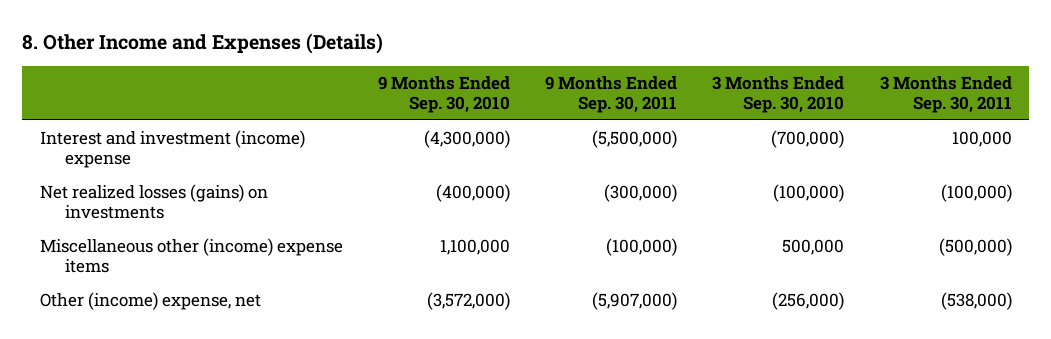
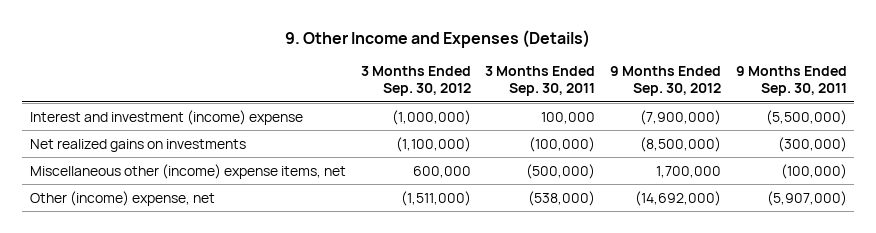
- 8. Other Income and Expenses (Details)
+ 9. Other Income and Expenses (Details)
- | 9 Months Ended Sep. 30, 2010 | 9 Months Ended Sep. 30, 2011 | 3 Months Ended Sep. 30, 2010 | 3 Months Ended Sep. 30, 2011
+ | 3 Months Ended Sep. 30, 2012 | 3 Months Ended Sep. 30, 2011 | 9 Months Ended Sep. 30, 2012 | 9 Months Ended Sep. 30, 2011
- Net realized losses (gains) on investments | (400,000) | (300,000) | (100,000) | (100,000)
- Miscellaneous other (income) expense items | 1,100,000 | (100,000) | 500,000 | (500,000)
+ Net realized gains on investments | (1,100,000) | (100,000) | (8,500,000) | (300,000)
+ Miscellaneous other (income) expense items, net | 600,000 | (500,000) | 1,700,000 | (100,000)

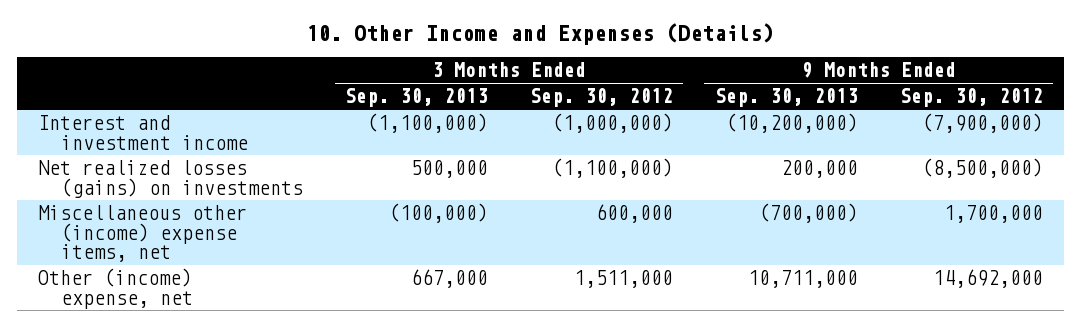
- 9. Other Income and Expenses (Details)
+ 10. Other Income and Expenses (Details)
- | 3 Months Ended Sep. 30, 2012 | 3 Months Ended Sep. 30, 2011 | 9 Months Ended Sep. 30, 2012 | 9 Months Ended Sep. 30, 2011
+ | 3 Months Ended Sep. 30, 2013 | 3 Months Ended Sep. 30, 2012 | 9 Months Ended Sep. 30, 2013 | 9 Months Ended Sep. 30, 2012
- Interest and investment (income) expense | (1,000,000) | 100,000 | (7,900,000) | (5,500,000)
- Net realized gains on investments | (1,100,000) | (100,000) | (8,500,000) | (300,000)
+ Interest and investment income | (1,100,000) | (1,000,000) | (10,200,000) | (7,900,000)
+ Net realized losses (gains) on investments | 500,000 | (1,100,000) | 200,000 | (8,500,000)
- Other (income) expense, net | (1,511,000) | (538,000) | (14,692,000) | (5,907,000)
+ Other (income) expense, net | 667,000 | 1,511,000 | 10,711,000 | 14,692,000

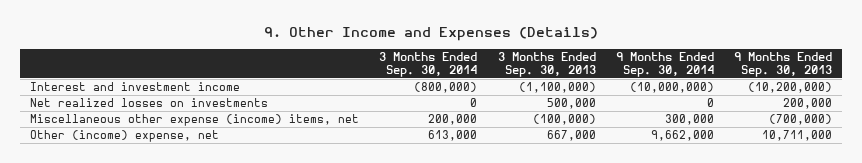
- 10. Other Income and Expenses (Details)
+ 9. Other Income and Expenses (Details)
- | 3 Months Ended Sep. 30, 2013 | 3 Months Ended Sep. 30, 2012 | 9 Months Ended Sep. 30, 2013 | 9 Months Ended Sep. 30, 2012
+ | 3 Months Ended Sep. 30, 2014 | 3 Months Ended Sep. 30, 2013 | 9 Months Ended Sep. 30, 2014 | 9 Months Ended Sep. 30, 2013
- Net realized losses (gains) on investments | 500,000 | (1,100,000) | 200,000 | (8,500,000)
- Miscellaneous other (income) expense items, net | (100,000) | 600,000 | (700,000) | 1,700,000
+ Net realized losses on investments | 0 | 500,000 | 0 | 200,000
+ Miscellaneous other expense (income) items, net | 200,000 | (100,000) | 300,000 | (700,000)

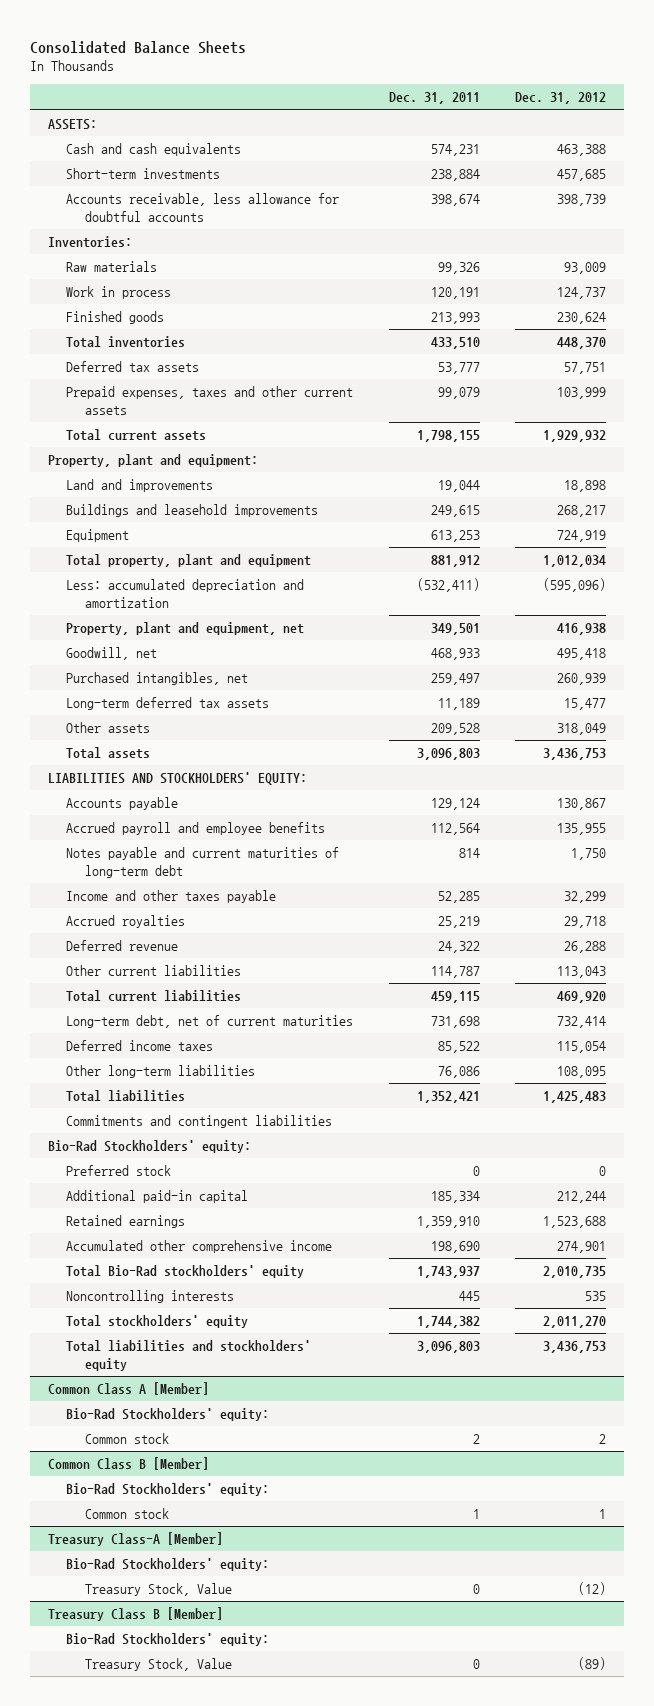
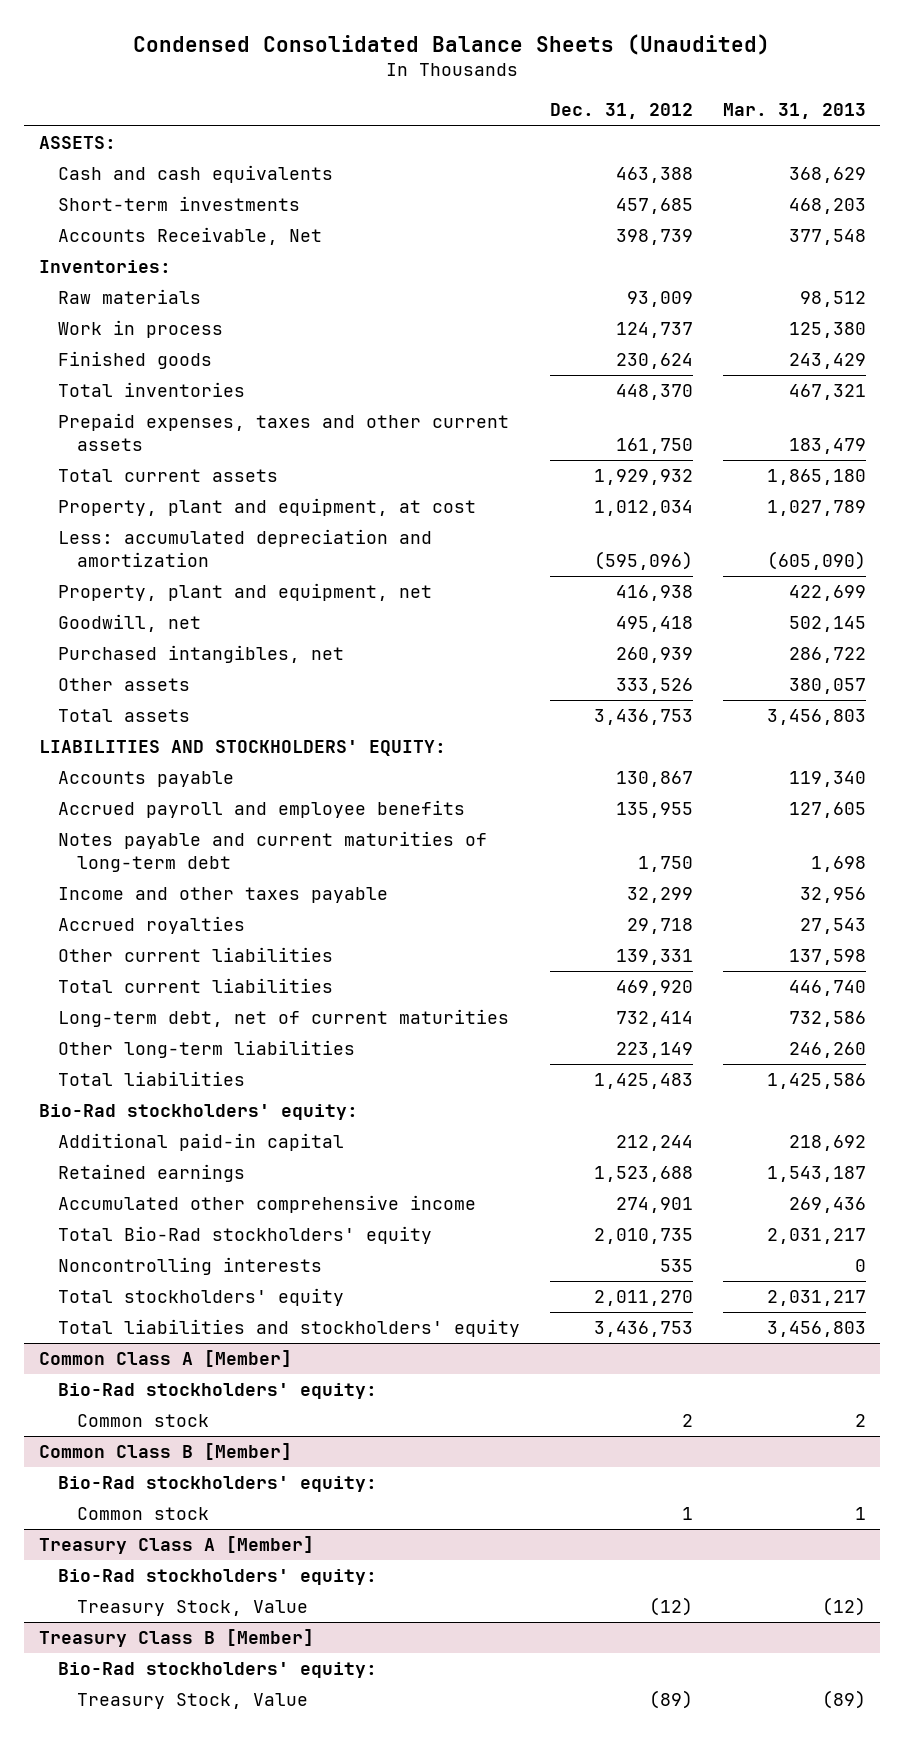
- Consolidated Balance Sheets
+ Condensed Consolidated Balance Sheets (Unaudited)
- | Dec. 31, 2011 | Dec. 31, 2012
+ | Dec. 31, 2012 | Mar. 31, 2013
- Accounts receivable, less allowance for doubtful accounts | 398,674 | 398,739
+ Accounts Receivable, Net | 398,739 | 377,548
- Deferred tax assets | 53,777 | 57,751
- Prepaid expenses, taxes and other current assets | 99,079 | 103,999
+ Prepaid expenses, taxes and other current assets | 161,750 | 183,479
- Property, plant and equipment:
- Land and improvements | 19,044 | 18,898
- Buildings and leasehold improvements | 249,615 | 268,217
- Equipment | 613,253 | 724,919
- Total property, plant and equipment | 881,912 | 1,012,034
+ Property, plant and equipment, at cost | 1,012,034 | 1,027,789
- Long-term deferred tax assets | 11,189 | 15,477
- Other assets | 209,528 | 318,049
+ Other assets | 333,526 | 380,057
- Deferred revenue | 24,322 | 26,288
- Other current liabilities | 114,787 | 113,043
+ Other current liabilities | 139,331 | 137,598
- Deferred income taxes | 85,522 | 115,054
- Other long-term liabilities | 76,086 | 108,095
+ Other long-term liabilities | 223,149 | 246,260
- Commitments and contingent liabilities
- Bio-Rad Stockholders' equity:
- Preferred stock | 0 | 0
+ Bio-Rad stockholders' equity:
@ Common Class A [Member]
- Bio-Rad Stockholders' equity:
+ Bio-Rad stockholders' equity:
@ Common Class B [Member]
- Bio-Rad Stockholders' equity:
+ Bio-Rad stockholders' equity:
- Treasury Class-A [Member]
- Bio-Rad Stockholders' equity:
+ Treasury Class A [Member]
+ Bio-Rad stockholders' equity:
@ Treasury Class B [Member]
- Bio-Rad Stockholders' equity:
+ Bio-Rad stockholders' equity:

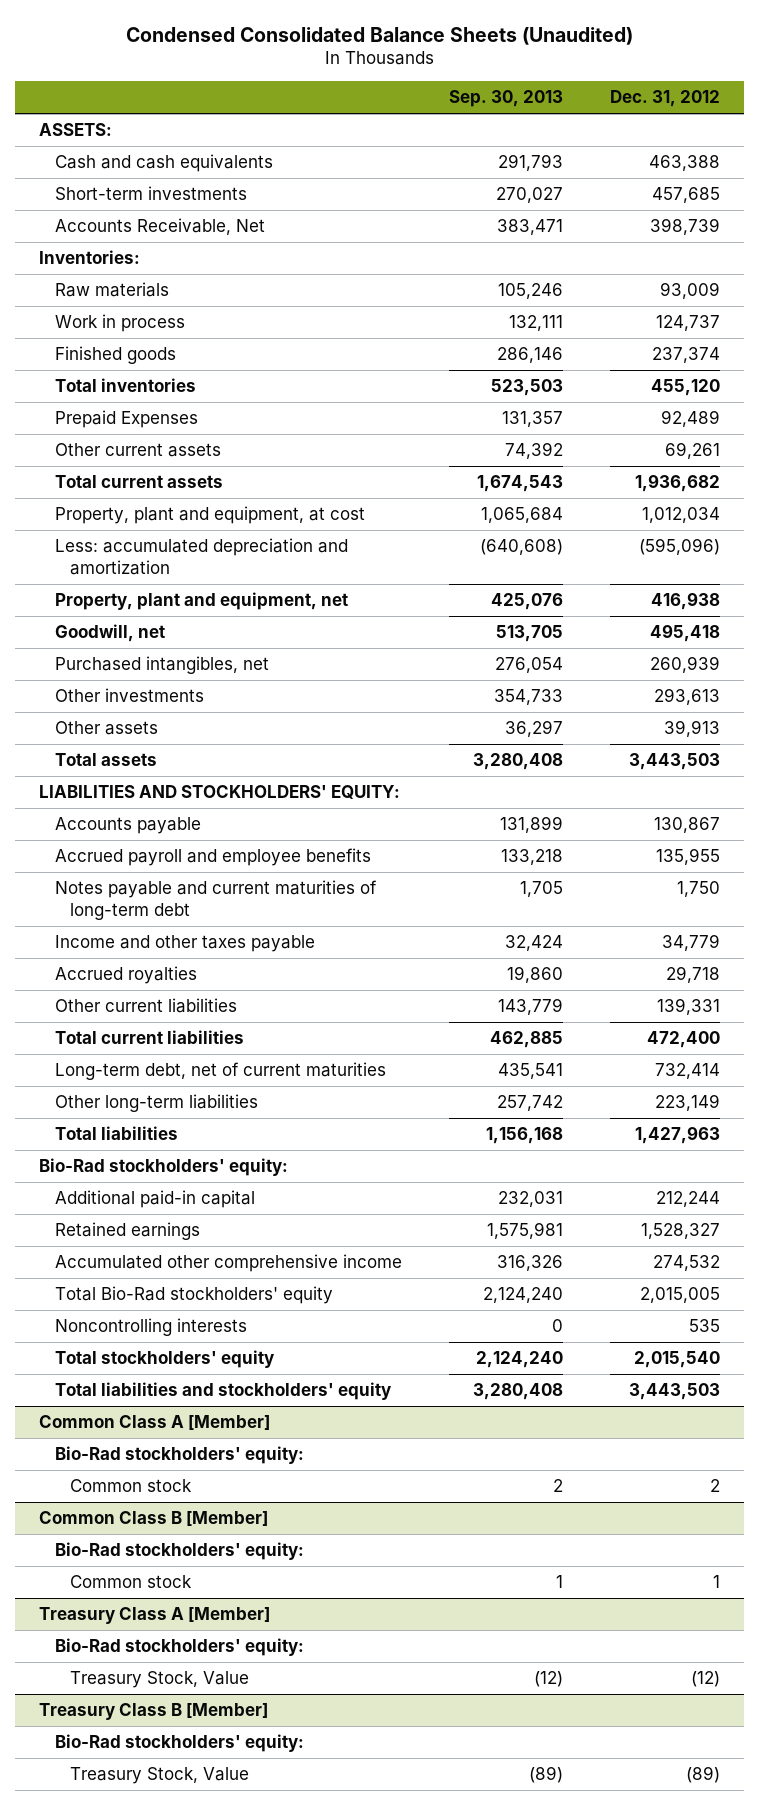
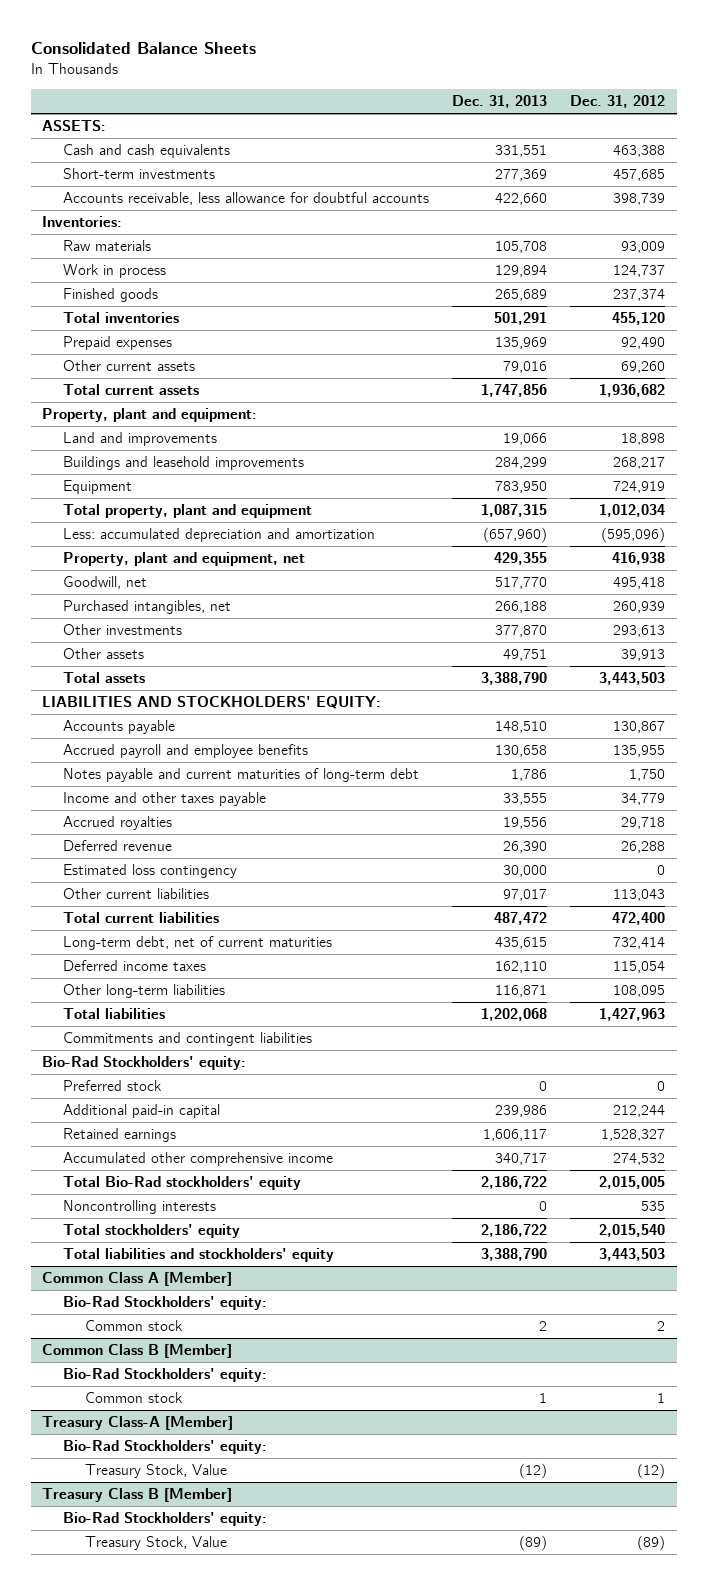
- Condensed Consolidated Balance Sheets (Unaudited)
+ Consolidated Balance Sheets
- | Sep. 30, 2013 | Dec. 31, 2012
+ | Dec. 31, 2013 | Dec. 31, 2012
- Accounts Receivable, Net | 383,471 | 398,739
+ Accounts receivable, less allowance for doubtful accounts | 422,660 | 398,739
- Prepaid Expenses | 131,357 | 92,489
- Other current assets | 74,392 | 69,261
+ Prepaid expenses | 135,969 | 92,490
+ Other current assets | 79,016 | 69,260
- Property, plant and equipment, at cost | 1,065,684 | 1,012,034
+ Property, plant and equipment:
+ Land and improvements | 19,066 | 18,898
+ Buildings and leasehold improvements | 284,299 | 268,217
+ Equipment | 783,950 | 724,919
+ Total property, plant and equipment | 1,087,315 | 1,012,034
- Other current liabilities | 143,779 | 139,331
+ Deferred revenue | 26,390 | 26,288
+ Estimated loss contingency | 30,000 | 0
+ Other current liabilities | 97,017 | 113,043
- Other long-term liabilities | 257,742 | 223,149
+ Deferred income taxes | 162,110 | 115,054
+ Other long-term liabilities | 116,871 | 108,095
- Bio-Rad stockholders' equity:
+ Commitments and contingent liabilities
+ Bio-Rad Stockholders' equity:
+ Preferred stock | 0 | 0
@ Common Class A [Member]
- Bio-Rad stockholders' equity:
+ Bio-Rad Stockholders' equity:
@ Common Class B [Member]
- Bio-Rad stockholders' equity:
+ Bio-Rad Stockholders' equity:
- Treasury Class A [Member]
- Bio-Rad stockholders' equity:
+ Treasury Class-A [Member]
+ Bio-Rad Stockholders' equity:
@ Treasury Class B [Member]
- Bio-Rad stockholders' equity:
+ Bio-Rad Stockholders' equity:

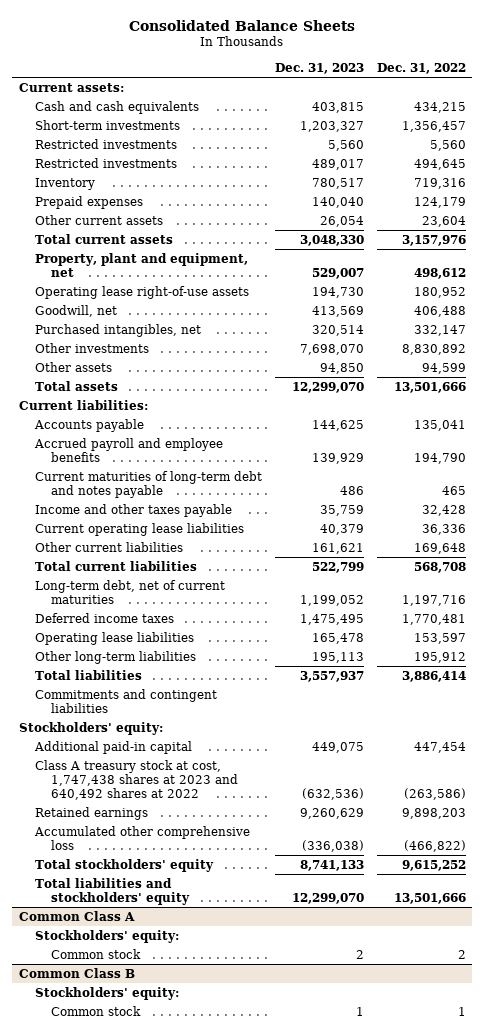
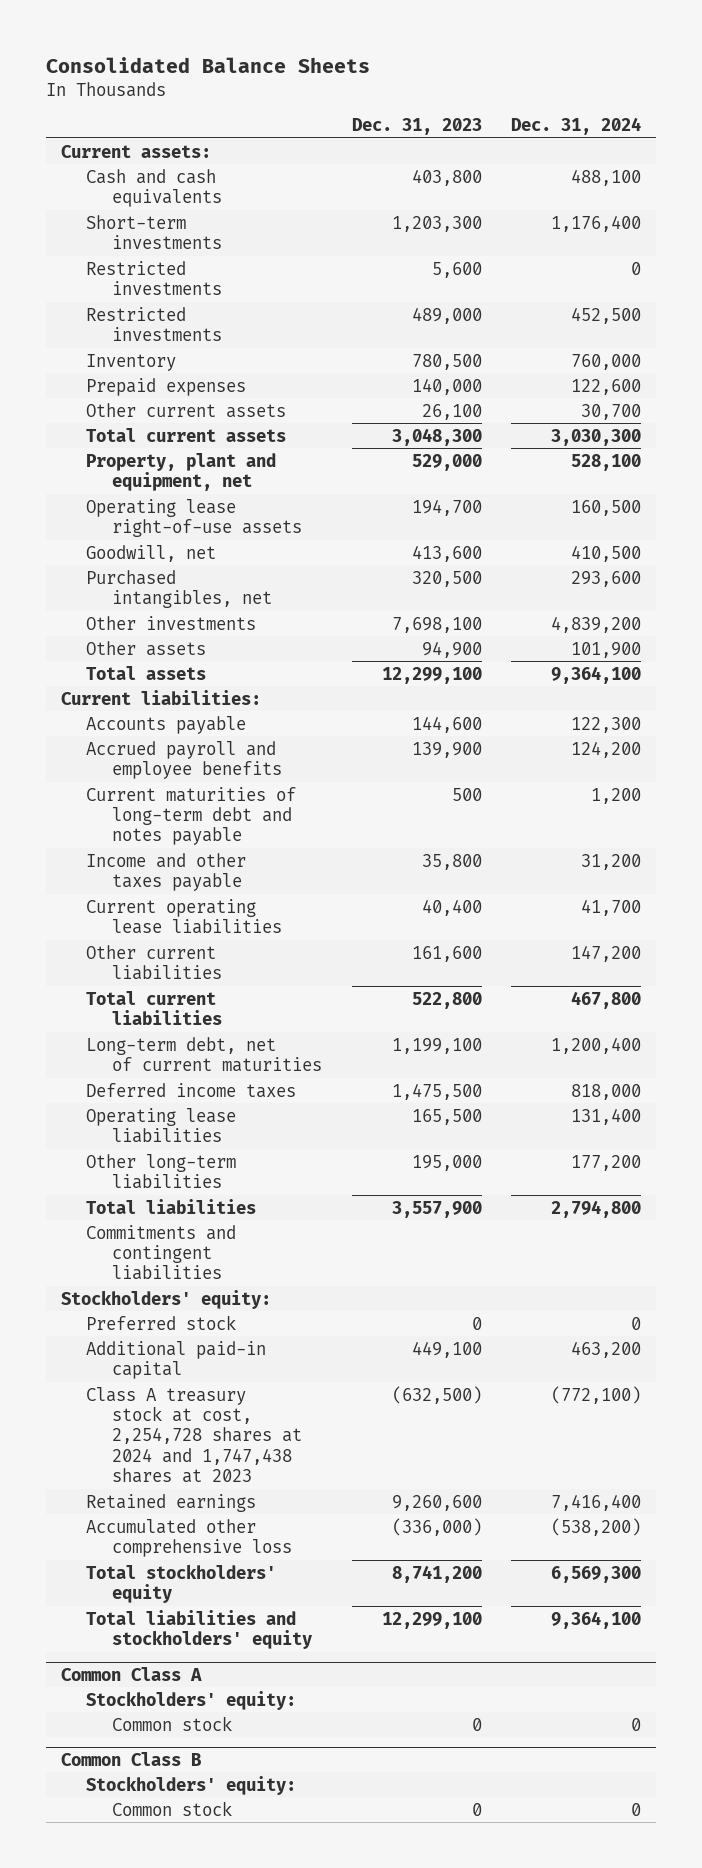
- | Dec. 31, 2023 | Dec. 31, 2022
+ | Dec. 31, 2023 | Dec. 31, 2024
- Cash and cash equivalents | 403,815 | 434,215
- Short-term investments | 1,203,327 | 1,356,457
- Restricted investments | 5,560 | 5,560
- Restricted investments | 489,017 | 494,645
- Inventory | 780,517 | 719,316
- Prepaid expenses | 140,040 | 124,179
- Other current assets | 26,054 | 23,604
- Total current assets | 3,048,330 | 3,157,976
- Property, plant and equipment, net | 529,007 | 498,612
- Operating lease right-of-use assets | 194,730 | 180,952
- Goodwill, net | 413,569 | 406,488
- Purchased intangibles, net | 320,514 | 332,147
- Other investments | 7,698,070 | 8,830,892
- Other assets | 94,850 | 94,599
- Total assets | 12,299,070 | 13,501,666
+ Cash and cash equivalents | 403,800 | 488,100
+ Short-term investments | 1,203,300 | 1,176,400
+ Restricted investments | 5,600 | 0
+ Restricted investments | 489,000 | 452,500
+ Inventory | 780,500 | 760,000
+ Prepaid expenses | 140,000 | 122,600
+ Other current assets | 26,100 | 30,700
+ Total current assets | 3,048,300 | 3,030,300
+ Property, plant and equipment, net | 529,000 | 528,100
+ Operating lease right-of-use assets | 194,700 | 160,500
+ Goodwill, net | 413,600 | 410,500
+ Purchased intangibles, net | 320,500 | 293,600
+ Other investments | 7,698,100 | 4,839,200
+ Other assets | 94,900 | 101,900
+ Total assets | 12,299,100 | 9,364,100
- Accounts payable | 144,625 | 135,041
- Accrued payroll and employee benefits | 139,929 | 194,790
- Current maturities of long-term debt and notes payable | 486 | 465
- Income and other taxes payable | 35,759 | 32,428
- Current operating lease liabilities | 40,379 | 36,336
- Other current liabilities | 161,621 | 169,648
- Total current liabilities | 522,799 | 568,708
- Long-term debt, net of current maturities | 1,199,052 | 1,197,716
- Deferred income taxes | 1,475,495 | 1,770,481
- Operating lease liabilities | 165,478 | 153,597
- Other long-term liabilities | 195,113 | 195,912
- Total liabilities | 3,557,937 | 3,886,414
+ Accounts payable | 144,600 | 122,300
+ Accrued payroll and employee benefits | 139,900 | 124,200
+ Current maturities of long-term debt and notes payable | 500 | 1,200
+ Income and other taxes payable | 35,800 | 31,200
+ Current operating lease liabilities | 40,400 | 41,700
+ Other current liabilities | 161,600 | 147,200
+ Total current liabilities | 522,800 | 467,800
+ Long-term debt, net of current maturities | 1,199,100 | 1,200,400
+ Deferred income taxes | 1,475,500 | 818,000
+ Operating lease liabilities | 165,500 | 131,400
+ Other long-term liabilities | 195,000 | 177,200
+ Total liabilities | 3,557,900 | 2,794,800
- Additional paid-in capital | 449,075 | 447,454
- Class A treasury stock at cost, 1,747,438 shares at 2023 and 640,492 shares at 2022 | (632,536) | (263,586)
- Retained earnings | 9,260,629 | 9,898,203
- Accumulated other comprehensive loss | (336,038) | (466,822)
- Total stockholders' equity | 8,741,133 | 9,615,252
- Total liabilities and stockholders' equity | 12,299,070 | 13,501,666
+ Preferred stock | 0 | 0
+ Additional paid-in capital | 449,100 | 463,200
+ Class A treasury stock at cost, 2,254,728 shares at 2024 and 1,747,438 shares at 2023 | (632,500) | (772,100)
+ Retained earnings | 9,260,600 | 7,416,400
+ Accumulated other comprehensive loss | (336,000) | (538,200)
+ Total stockholders' equity | 8,741,200 | 6,569,300
+ Total liabilities and stockholders' equity | 12,299,100 | 9,364,100
@ Common Class A
- Common stock | 2 | 2
+ Common stock | 0 | 0
@ Common Class B
- Common stock | 1 | 1
+ Common stock | 0 | 0

